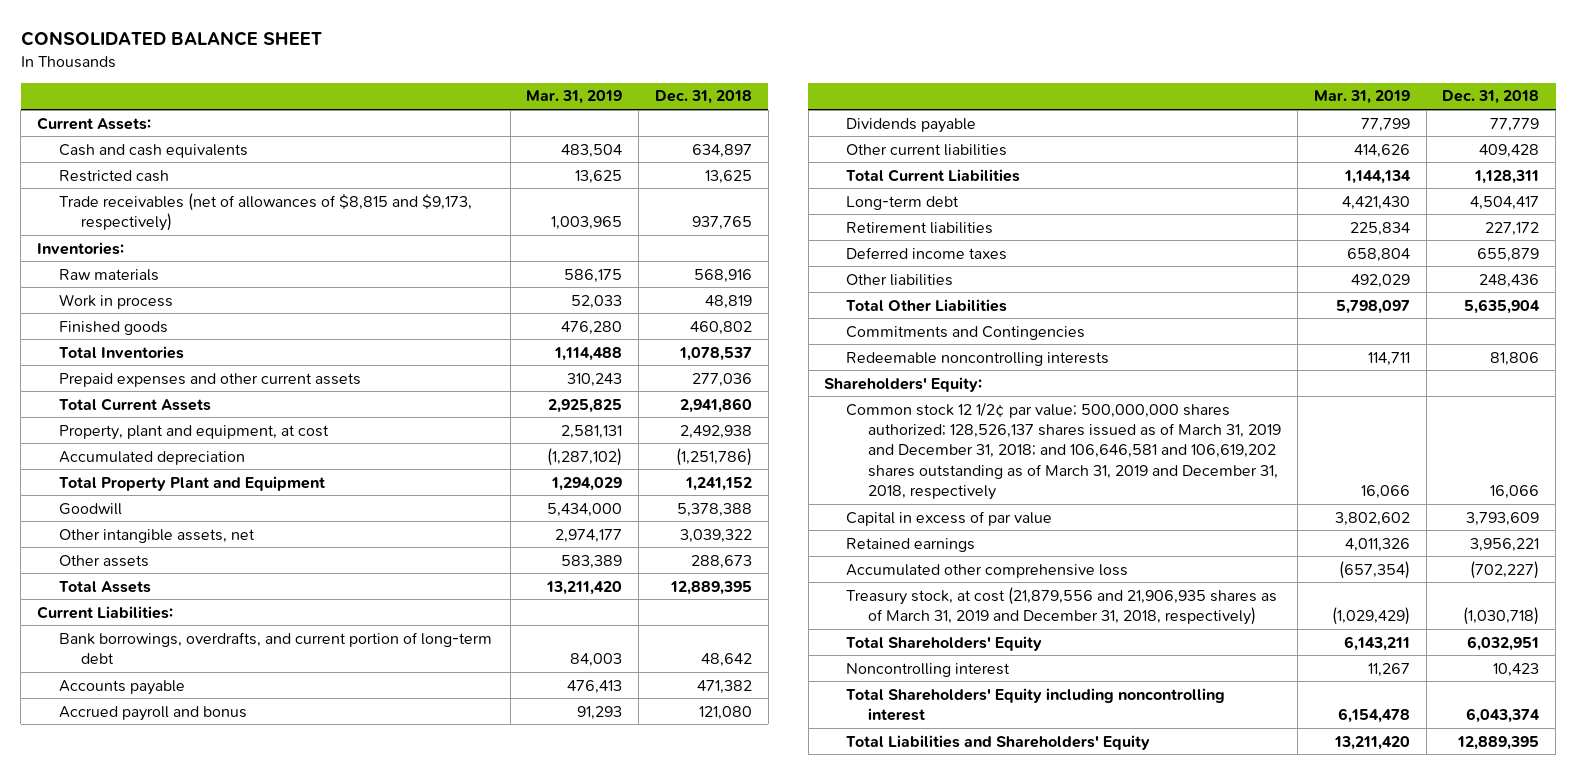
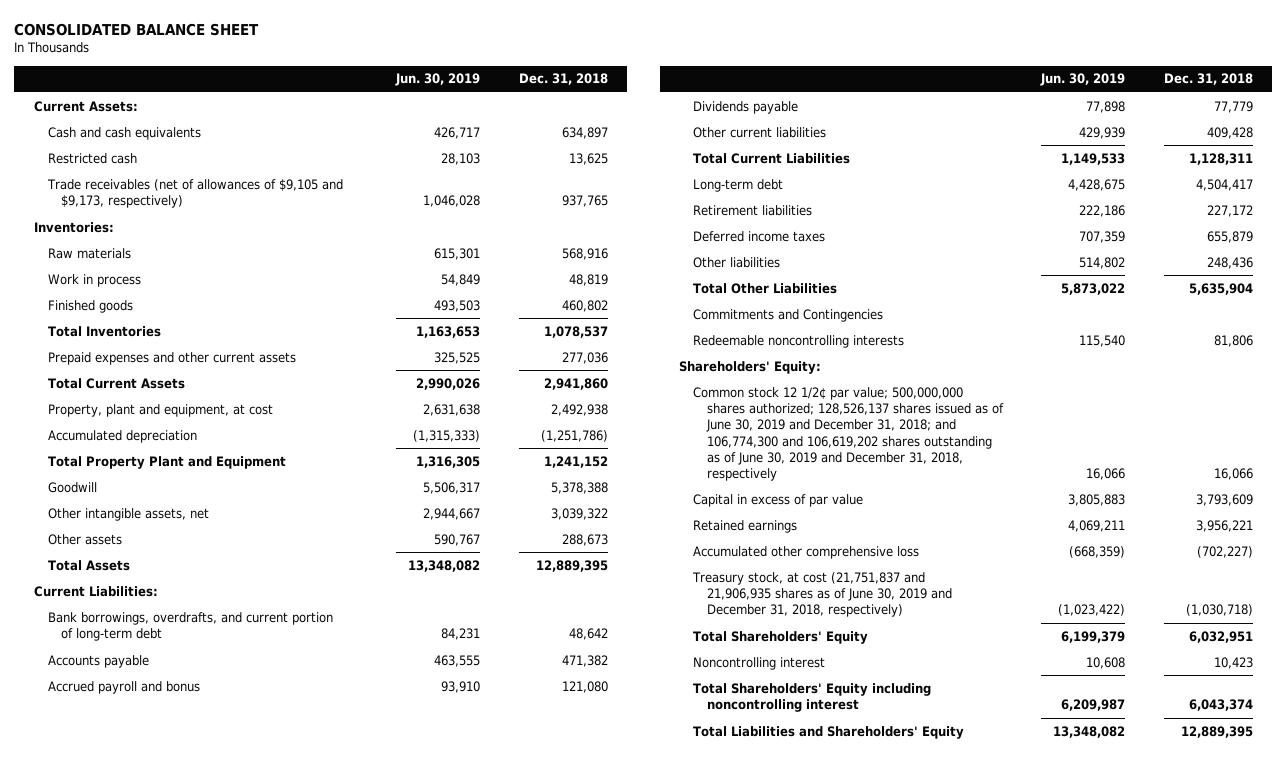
- | Mar. 31, 2019 | Dec. 31, 2018
+ | Jun. 30, 2019 | Dec. 31, 2018
- Trade receivables (net of allowances of $8,815 and $9,173, respectively) | 1,003,965 | 937,765
+ Trade receivables (net of allowances of $9,105 and $9,173, respectively) | 1,046,028 | 937,765
- Common stock 12 1/2¢ par value; 500,000,000 shares authorized; 128,526,137 shares issued as of March 31, 2019 and December 31, 2018; and 106,646,581 and 106,619,202 shares outstanding as of March 31, 2019 and December 31, 2018, respectively | 16,066 | 16,066
+ Common stock 12 1/2¢ par value; 500,000,000 shares authorized; 128,526,137 shares issued as of June 30, 2019 and December 31, 2018; and 106,774,300 and 106,619,202 shares outstanding as of June 30, 2019 and December 31, 2018, respectively | 16,066 | 16,066
- Treasury stock, at cost (21,879,556 and 21,906,935 shares as of March 31, 2019 and December 31, 2018, respectively) | (1,029,429) | (1,030,718)
+ Treasury stock, at cost (21,751,837 and 21,906,935 shares as of June 30, 2019 and December 31, 2018, respectively) | (1,023,422) | (1,030,718)

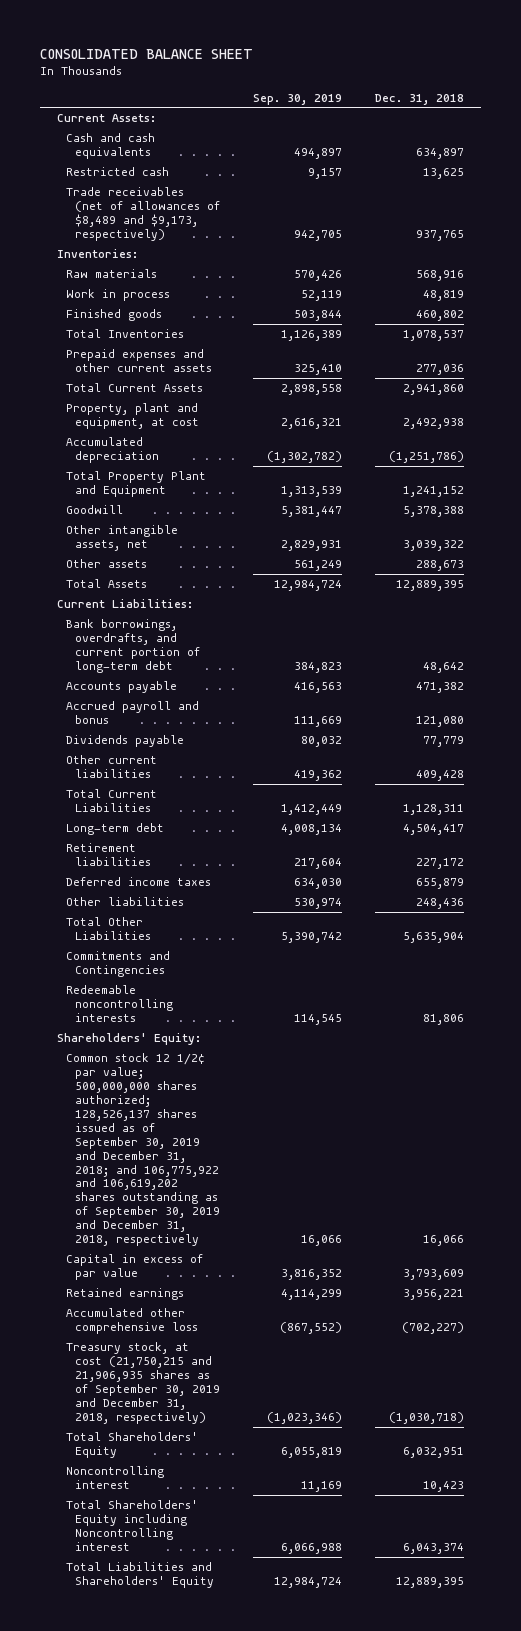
- | Jun. 30, 2019 | Dec. 31, 2018
+ | Sep. 30, 2019 | Dec. 31, 2018
- Trade receivables (net of allowances of $9,105 and $9,173, respectively) | 1,046,028 | 937,765
+ Trade receivables (net of allowances of $8,489 and $9,173, respectively) | 942,705 | 937,765
- Common stock 12 1/2¢ par value; 500,000,000 shares authorized; 128,526,137 shares issued as of June 30, 2019 and December 31, 2018; and 106,774,300 and 106,619,202 shares outstanding as of June 30, 2019 and December 31, 2018, respectively | 16,066 | 16,066
+ Common stock 12 1/2¢ par value; 500,000,000 shares authorized; 128,526,137 shares issued as of September 30, 2019 and December 31, 2018; and 106,775,922 and 106,619,202 shares outstanding as of September 30, 2019 and December 31, 2018, respectively | 16,066 | 16,066
- Treasury stock, at cost (21,751,837 and 21,906,935 shares as of June 30, 2019 and December 31, 2018, respectively) | (1,023,422) | (1,030,718)
+ Treasury stock, at cost (21,750,215 and 21,906,935 shares as of September 30, 2019 and December 31, 2018, respectively) | (1,023,346) | (1,030,718)
- Total Shareholders' Equity including noncontrolling interest | 6,209,987 | 6,043,374
+ Total Shareholders' Equity including Noncontrolling interest | 6,066,988 | 6,043,374

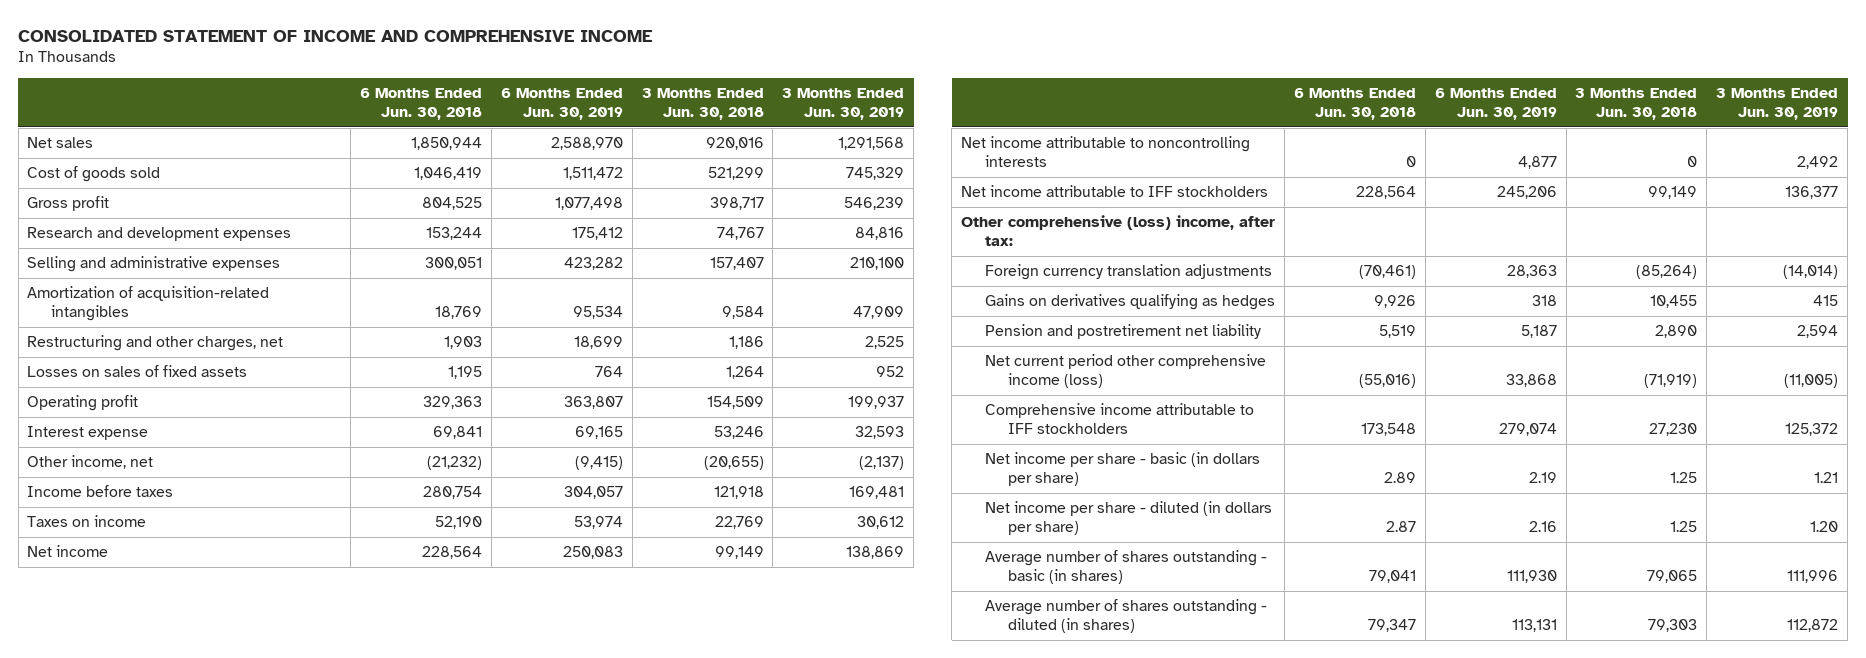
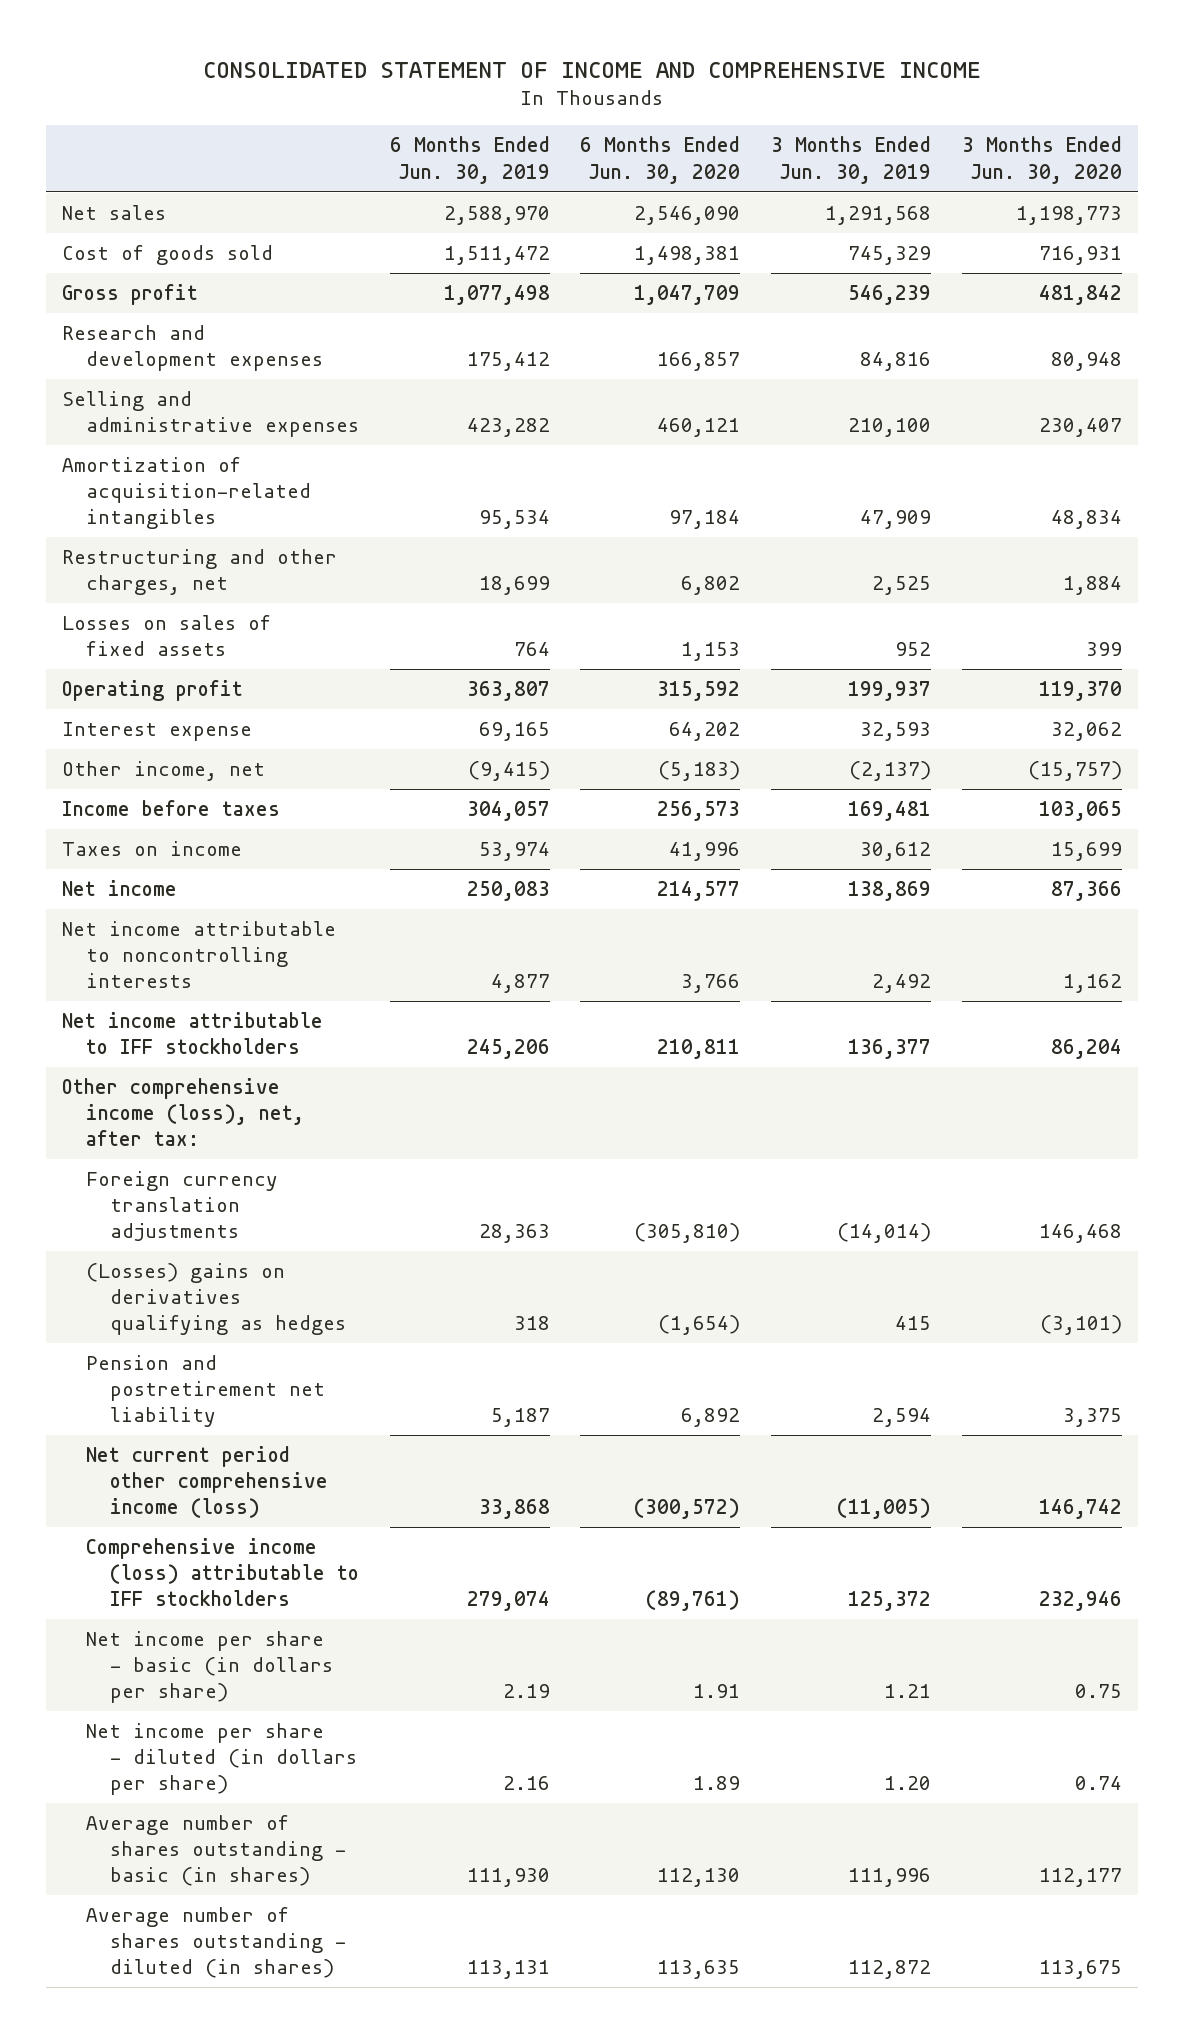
- | 6 Months Ended Jun. 30, 2018 | 6 Months Ended Jun. 30, 2019 | 3 Months Ended Jun. 30, 2018 | 3 Months Ended Jun. 30, 2019
+ | 6 Months Ended Jun. 30, 2019 | 6 Months Ended Jun. 30, 2020 | 3 Months Ended Jun. 30, 2019 | 3 Months Ended Jun. 30, 2020
- Other comprehensive (loss) income, after tax:
+ Other comprehensive income (loss), net, after tax:
- Gains on derivatives qualifying as hedges | 9,926 | 318 | 10,455 | 415
+ (Losses) gains on derivatives qualifying as hedges | 318 | (1,654) | 415 | (3,101)
- Comprehensive income attributable to IFF stockholders | 173,548 | 279,074 | 27,230 | 125,372
+ Comprehensive income (loss) attributable to IFF stockholders | 279,074 | (89,761) | 125,372 | 232,946

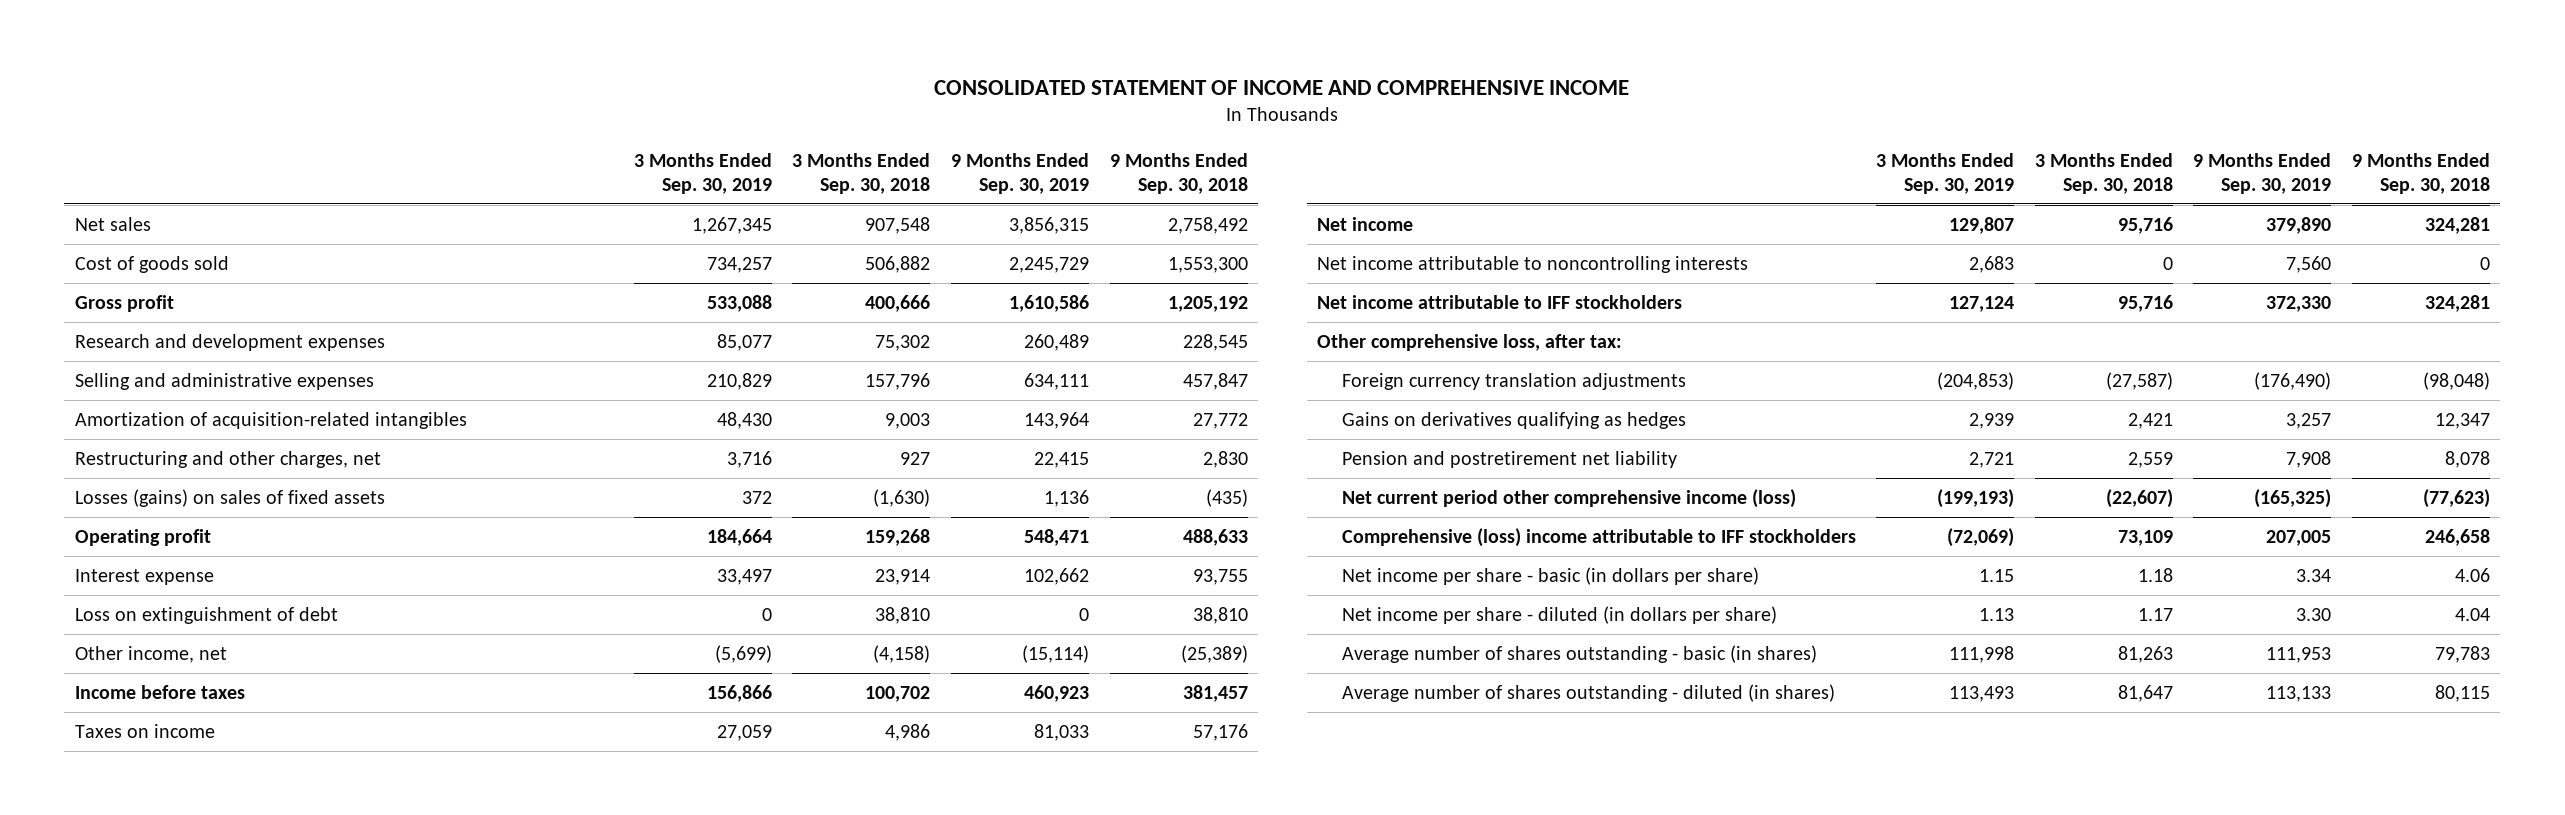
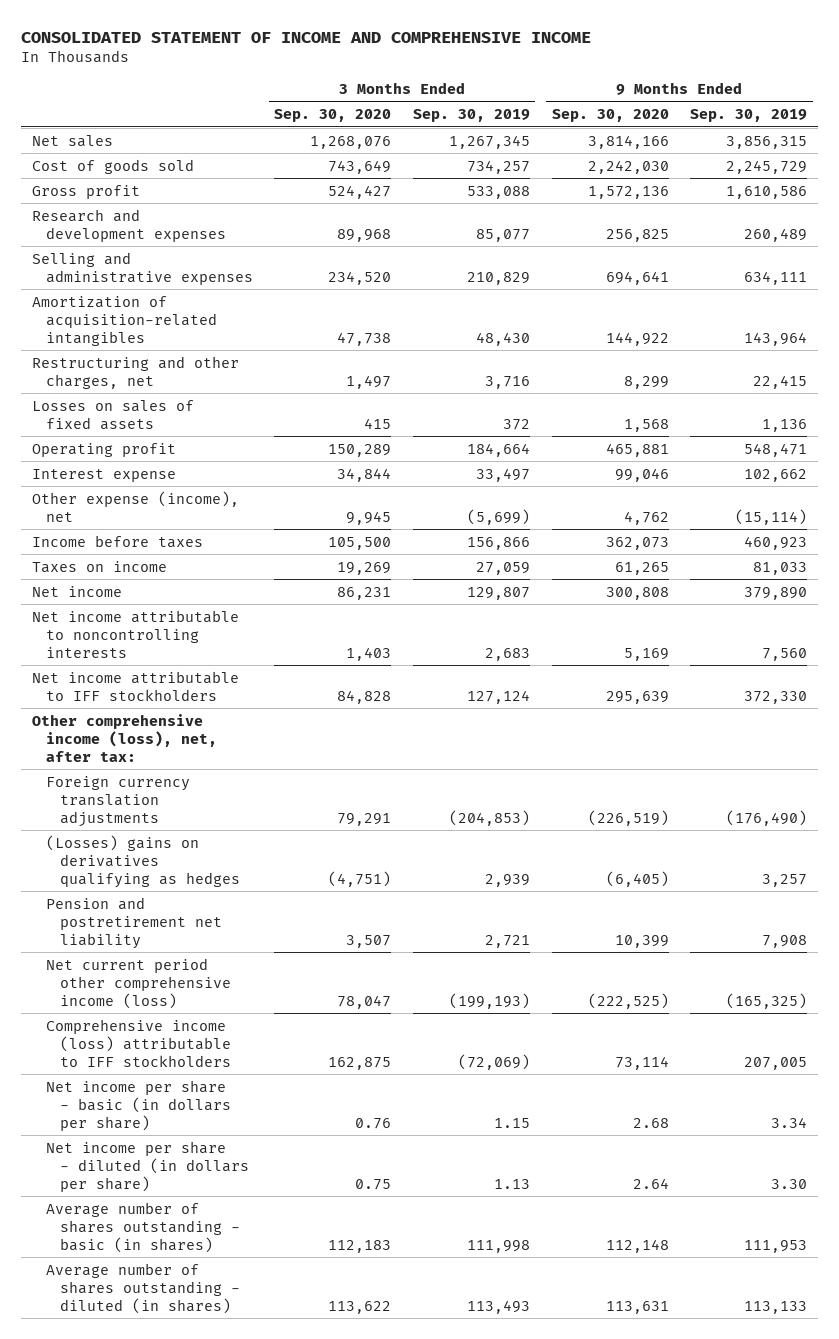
- | 3 Months Ended Sep. 30, 2019 | 3 Months Ended Sep. 30, 2018 | 9 Months Ended Sep. 30, 2019 | 9 Months Ended Sep. 30, 2018
+ | 3 Months Ended Sep. 30, 2020 | 3 Months Ended Sep. 30, 2019 | 9 Months Ended Sep. 30, 2020 | 9 Months Ended Sep. 30, 2019
- Losses (gains) on sales of fixed assets | 372 | (1,630) | 1,136 | (435)
+ Losses on sales of fixed assets | 415 | 372 | 1,568 | 1,136
- Loss on extinguishment of debt | 0 | 38,810 | 0 | 38,810
- Other income, net | (5,699) | (4,158) | (15,114) | (25,389)
+ Other expense (income), net | 9,945 | (5,699) | 4,762 | (15,114)
- Other comprehensive loss, after tax:
+ Other comprehensive income (loss), net, after tax:
- Gains on derivatives qualifying as hedges | 2,939 | 2,421 | 3,257 | 12,347
+ (Losses) gains on derivatives qualifying as hedges | (4,751) | 2,939 | (6,405) | 3,257
- Comprehensive (loss) income attributable to IFF stockholders | (72,069) | 73,109 | 207,005 | 246,658
+ Comprehensive income (loss) attributable to IFF stockholders | 162,875 | (72,069) | 73,114 | 207,005

